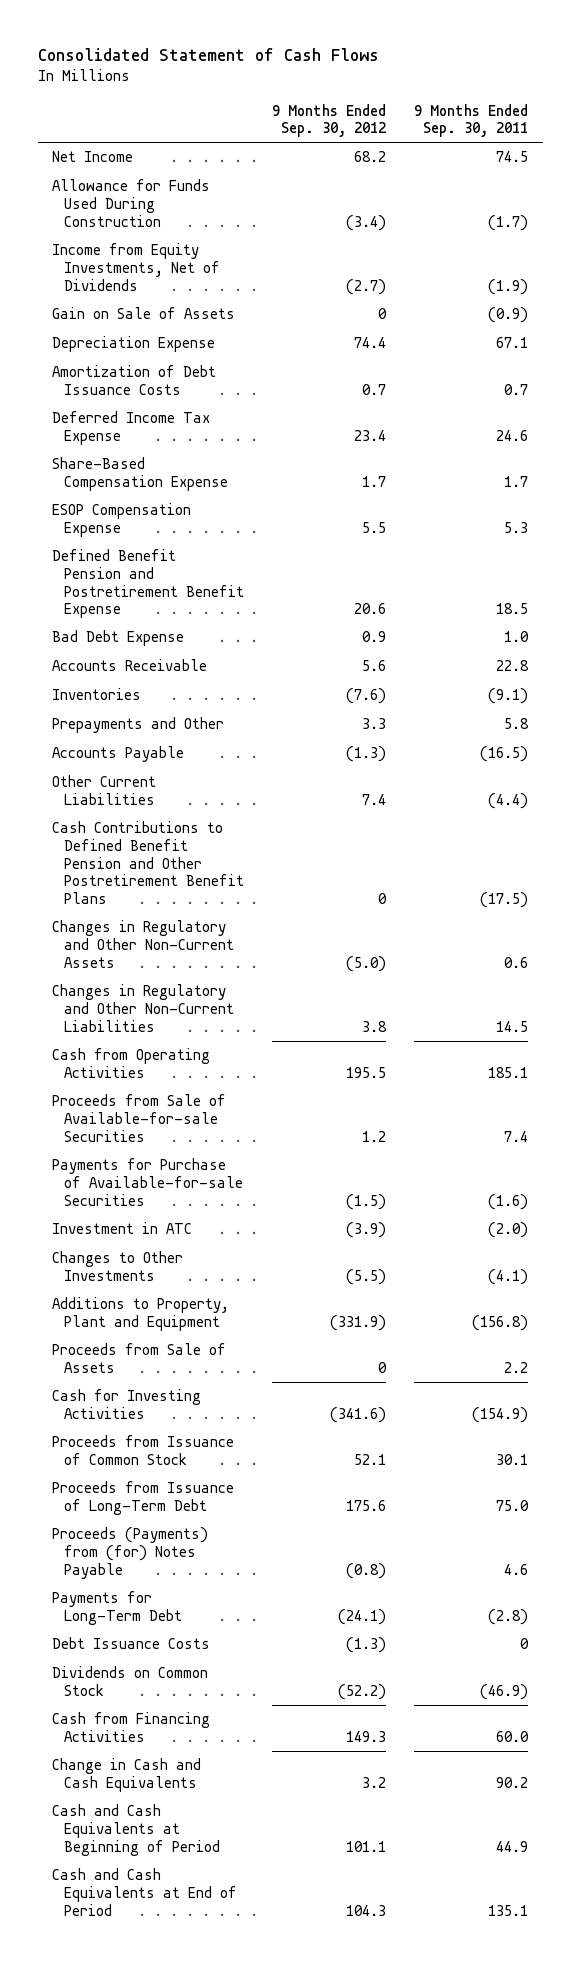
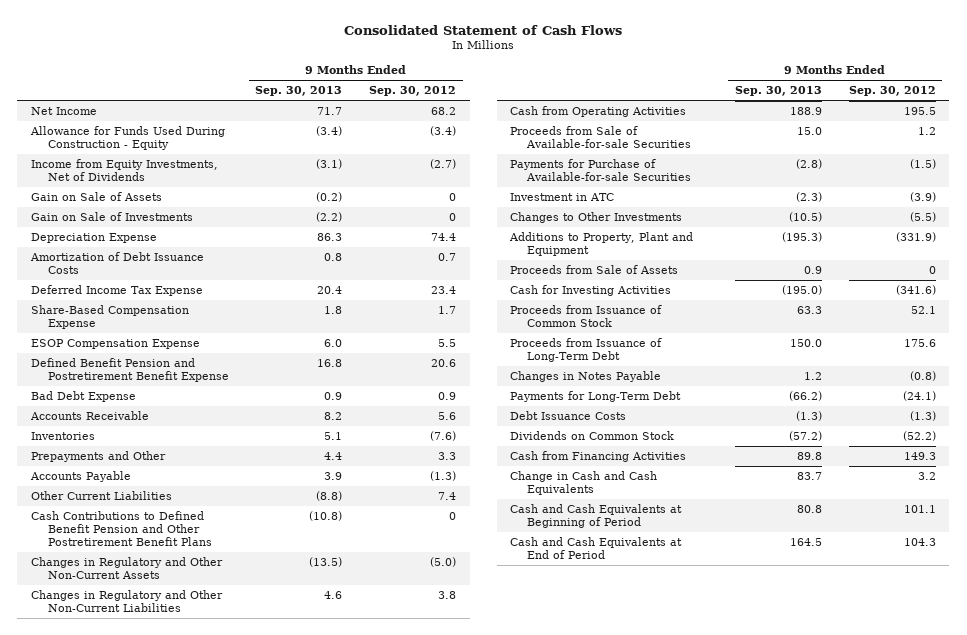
- | 9 Months Ended Sep. 30, 2012 | 9 Months Ended Sep. 30, 2011
+ | 9 Months Ended Sep. 30, 2013 | 9 Months Ended Sep. 30, 2012
- Allowance for Funds Used During Construction | (3.4) | (1.7)
+ Allowance for Funds Used During Construction - Equity | (3.4) | (3.4)
+ Gain on Sale of Investments | (2.2) | 0
- Proceeds (Payments) from (for) Notes Payable | (0.8) | 4.6
+ Changes in Notes Payable | 1.2 | (0.8)

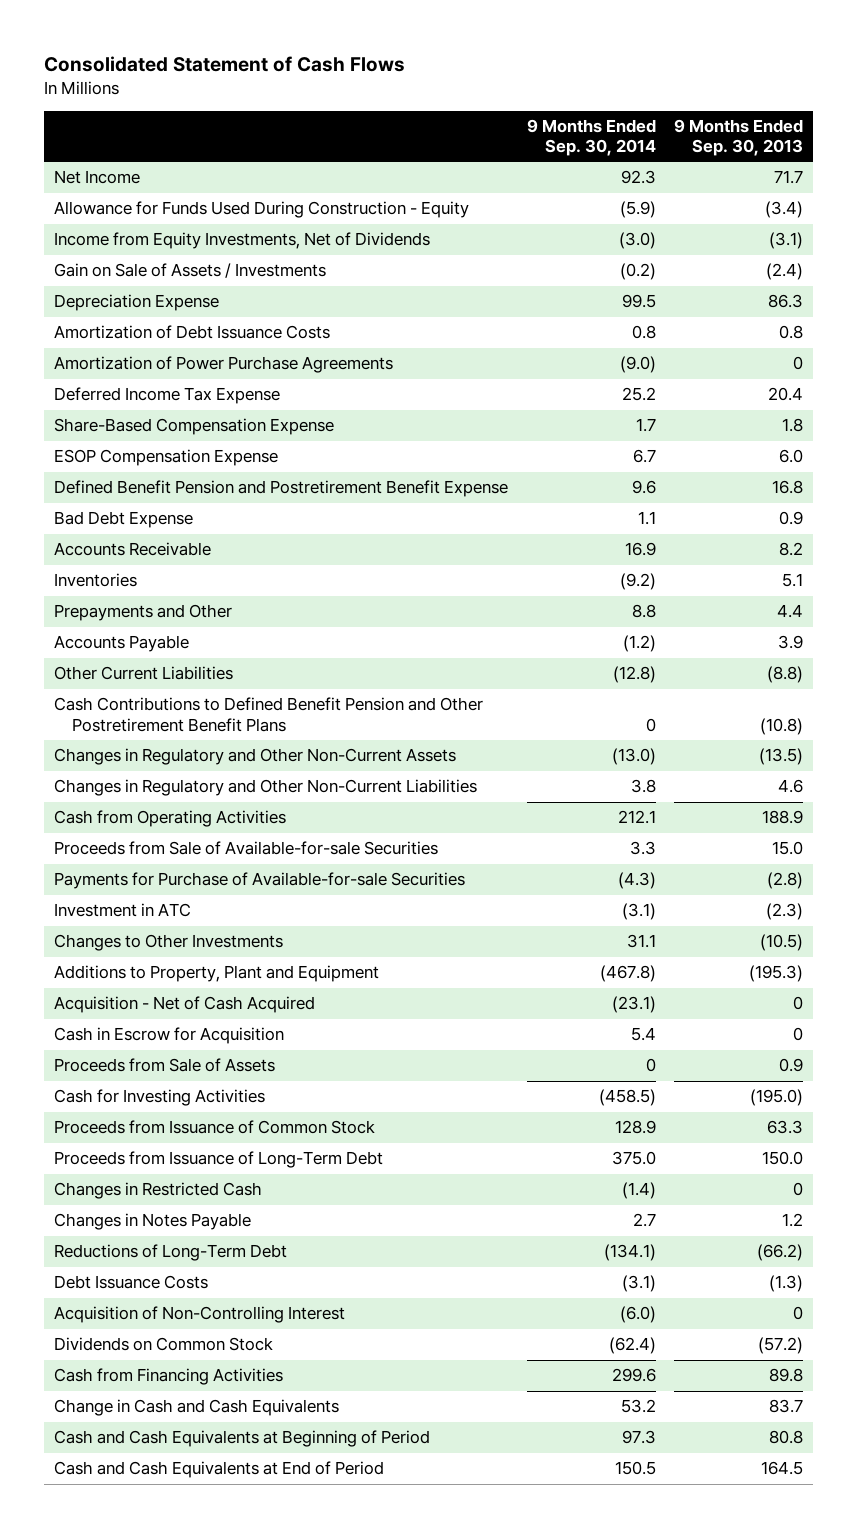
- | 9 Months Ended Sep. 30, 2013 | 9 Months Ended Sep. 30, 2012
+ | 9 Months Ended Sep. 30, 2014 | 9 Months Ended Sep. 30, 2013
- Gain on Sale of Assets | (0.2) | 0
- Gain on Sale of Investments | (2.2) | 0
+ Gain on Sale of Assets / Investments | (0.2) | (2.4)
+ Amortization of Power Purchase Agreements | (9.0) | 0
+ Acquisition - Net of Cash Acquired | (23.1) | 0
+ Cash in Escrow for Acquisition | 5.4 | 0
+ Changes in Restricted Cash | (1.4) | 0
- Payments for Long-Term Debt | (66.2) | (24.1)
+ Reductions of Long-Term Debt | (134.1) | (66.2)
+ Acquisition of Non-Controlling Interest | (6.0) | 0

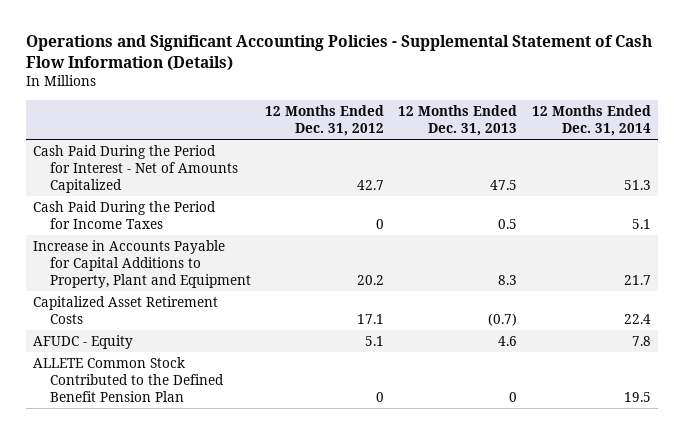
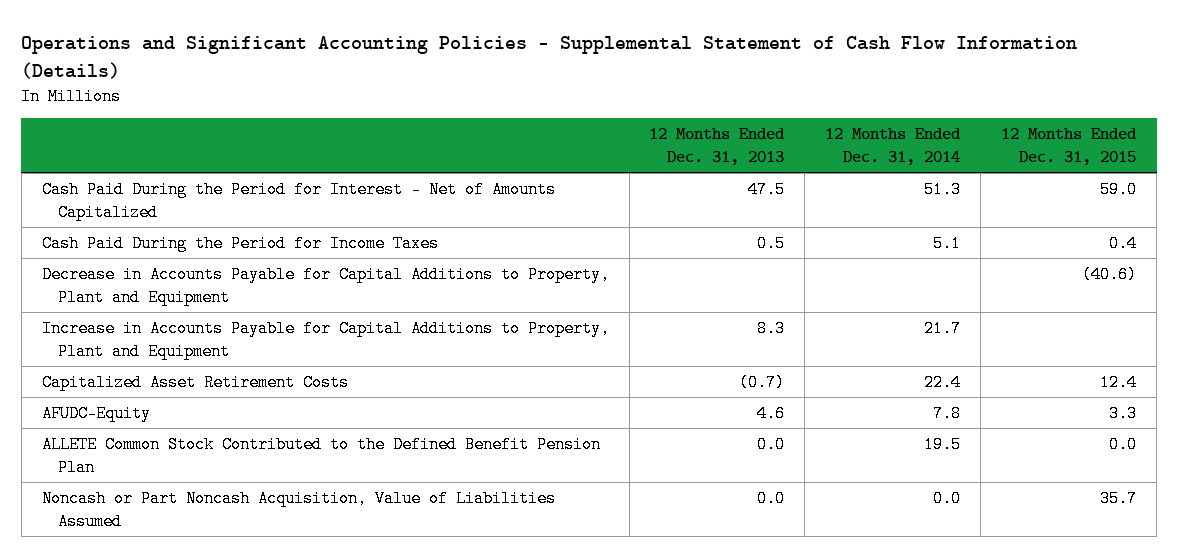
- | 12 Months Ended Dec. 31, 2012 | 12 Months Ended Dec. 31, 2013 | 12 Months Ended Dec. 31, 2014
+ | 12 Months Ended Dec. 31, 2013 | 12 Months Ended Dec. 31, 2014 | 12 Months Ended Dec. 31, 2015
+ Decrease in Accounts Payable for Capital Additions to Property, Plant and Equipment | | | (40.6)
- AFUDC - Equity | 5.1 | 4.6 | 7.8
- ALLETE Common Stock Contributed to the Defined Benefit Pension Plan | 0 | 0 | 19.5
+ AFUDC-Equity | 4.6 | 7.8 | 3.3
+ ALLETE Common Stock Contributed to the Defined Benefit Pension Plan | 0.0 | 19.5 | 0.0
+ Noncash or Part Noncash Acquisition, Value of Liabilities Assumed | 0.0 | 0.0 | 35.7

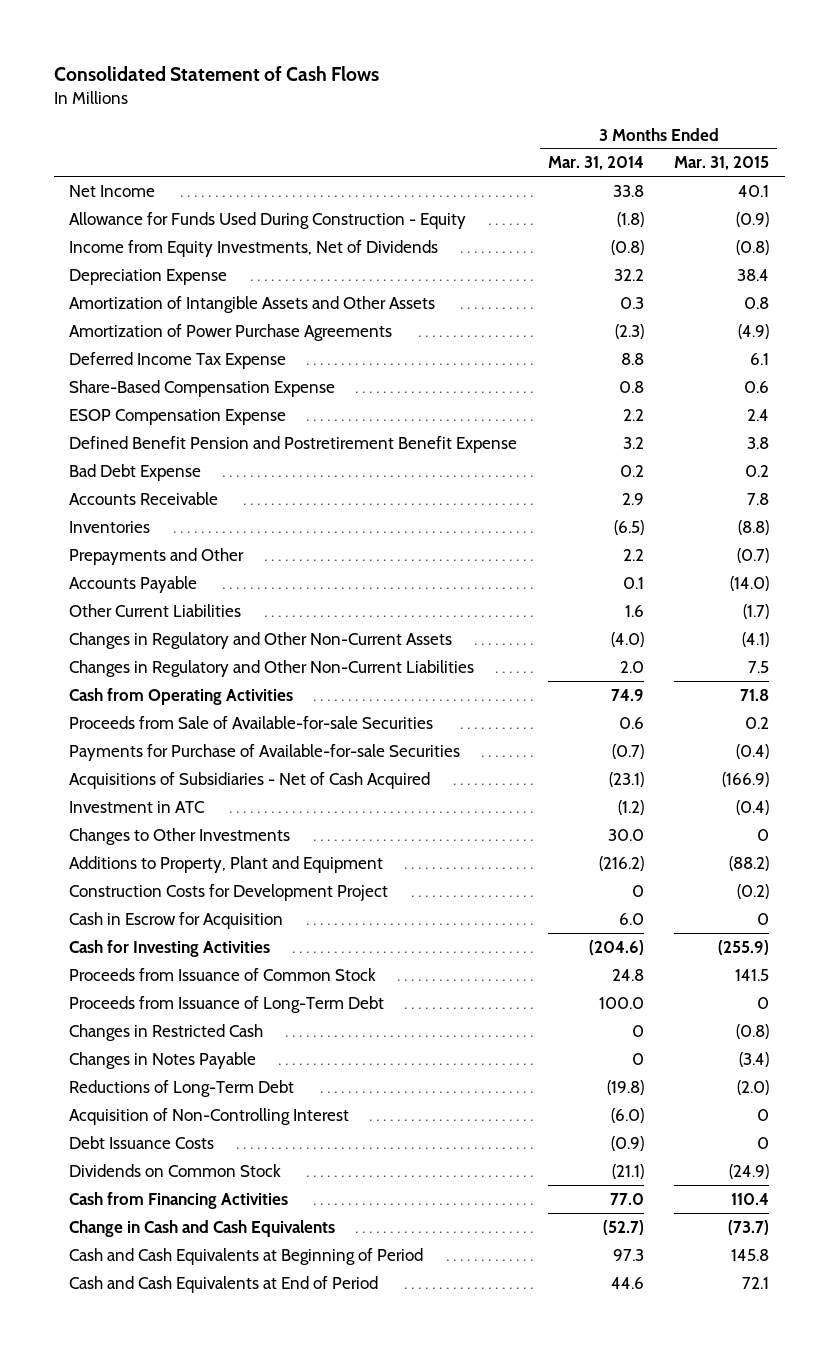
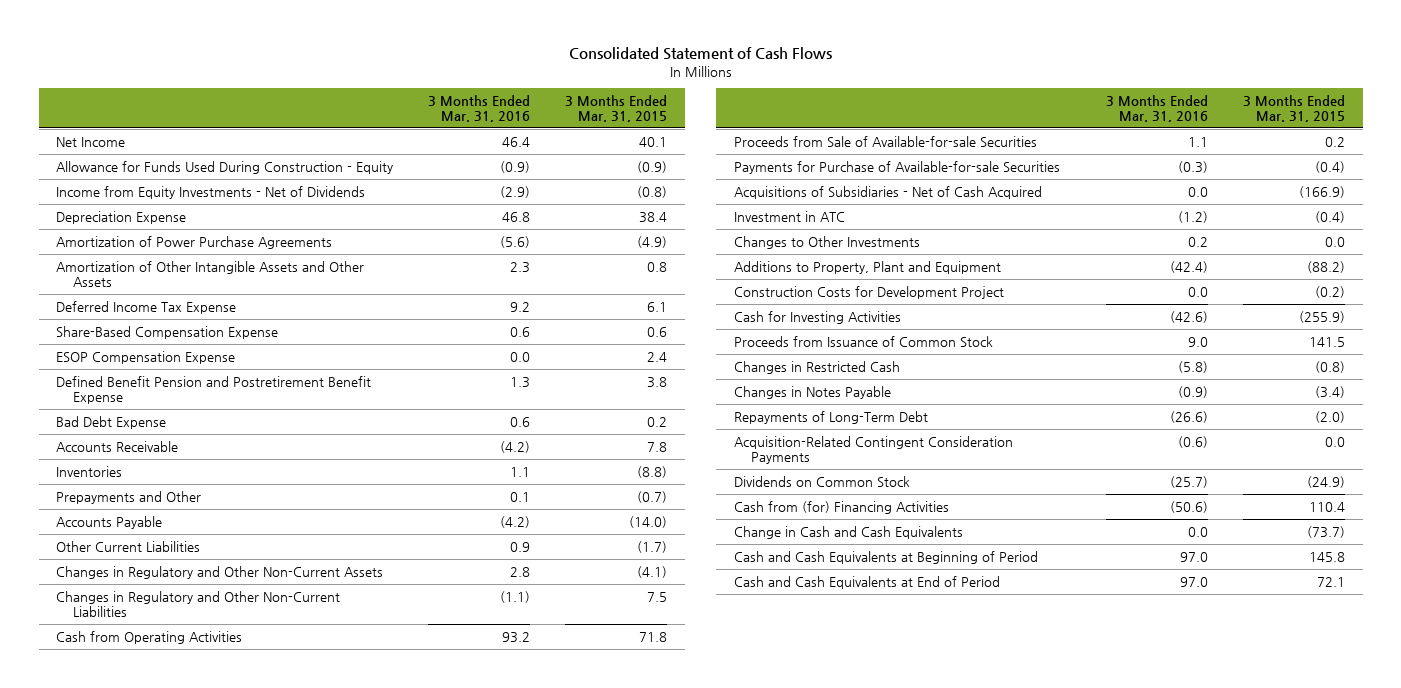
- | 3 Months Ended Mar. 31, 2014 | 3 Months Ended Mar. 31, 2015
+ | 3 Months Ended Mar. 31, 2016 | 3 Months Ended Mar. 31, 2015
- Income from Equity Investments, Net of Dividends | (0.8) | (0.8)
+ Income from Equity Investments - Net of Dividends | (2.9) | (0.8)
- Amortization of Intangible Assets and Other Assets | 0.3 | 0.8
+ Amortization of Other Intangible Assets and Other Assets | 2.3 | 0.8
- Changes to Other Investments | 30.0 | 0
+ Changes to Other Investments | 0.2 | 0.0
- Cash in Escrow for Acquisition | 6.0 | 0
- Proceeds from Issuance of Long-Term Debt | 100.0 | 0
- Reductions of Long-Term Debt | (19.8) | (2.0)
- Acquisition of Non-Controlling Interest | (6.0) | 0
- Debt Issuance Costs | (0.9) | 0
+ Repayments of Long-Term Debt | (26.6) | (2.0)
+ Acquisition-Related Contingent Consideration Payments | (0.6) | 0.0
- Cash from Financing Activities | 77.0 | 110.4
+ Cash from (for) Financing Activities | (50.6) | 110.4

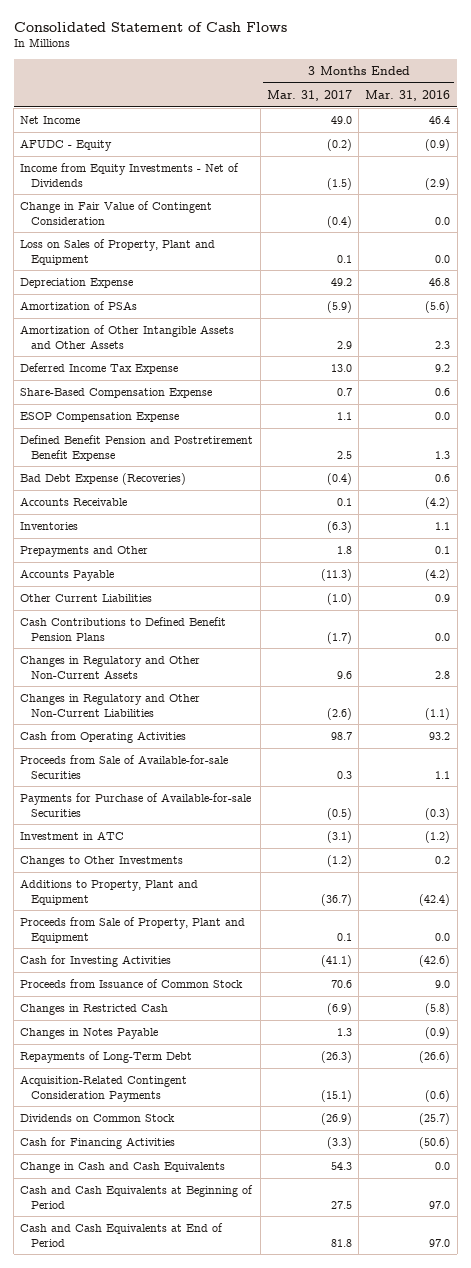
- | 3 Months Ended Mar. 31, 2016 | 3 Months Ended Mar. 31, 2015
+ | 3 Months Ended Mar. 31, 2017 | 3 Months Ended Mar. 31, 2016
- Allowance for Funds Used During Construction - Equity | (0.9) | (0.9)
+ AFUDC - Equity | (0.2) | (0.9)
+ Change in Fair Value of Contingent Consideration | (0.4) | 0.0
+ Loss on Sales of Property, Plant and Equipment | 0.1 | 0.0
- Amortization of Power Purchase Agreements | (5.6) | (4.9)
+ Amortization of PSAs | (5.9) | (5.6)
- Bad Debt Expense | 0.6 | 0.2
+ Bad Debt Expense (Recoveries) | (0.4) | 0.6
+ Cash Contributions to Defined Benefit Pension Plans | (1.7) | 0.0
- Acquisitions of Subsidiaries - Net of Cash Acquired | 0.0 | (166.9)
- Construction Costs for Development Project | 0.0 | (0.2)
+ Proceeds from Sale of Property, Plant and Equipment | 0.1 | 0.0
- Cash from (for) Financing Activities | (50.6) | 110.4
+ Cash for Financing Activities | (3.3) | (50.6)

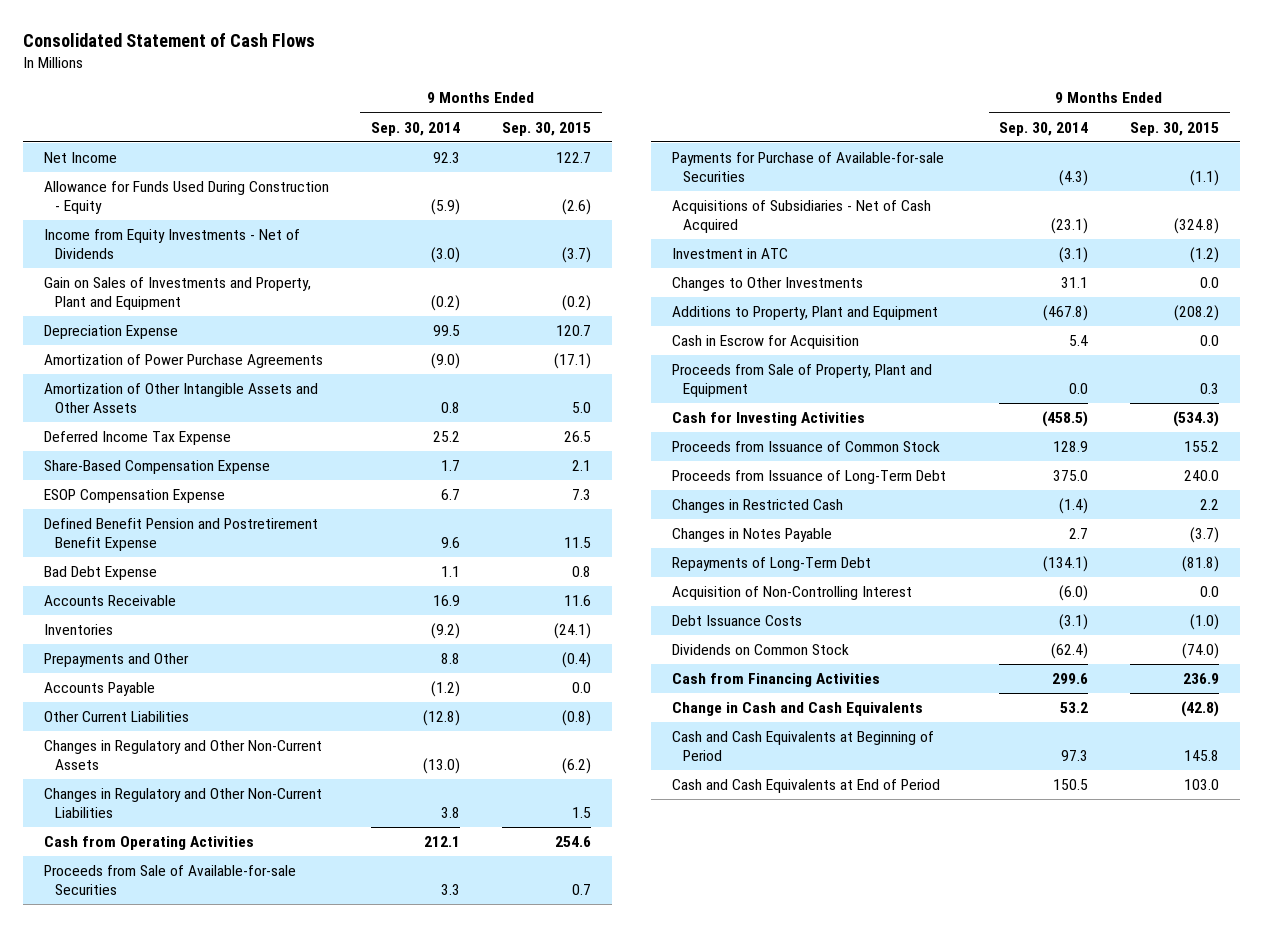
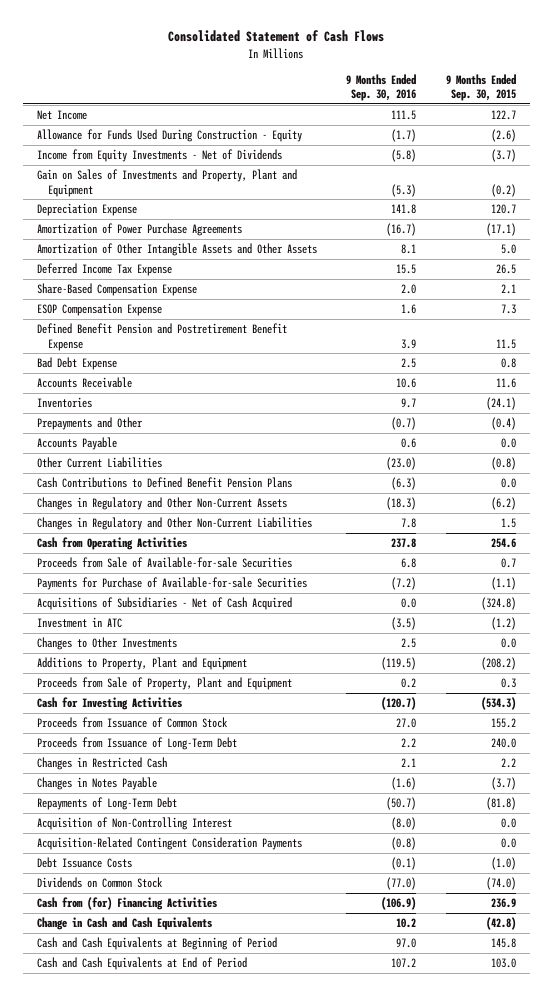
- | 9 Months Ended Sep. 30, 2014 | 9 Months Ended Sep. 30, 2015
+ | 9 Months Ended Sep. 30, 2016 | 9 Months Ended Sep. 30, 2015
+ Cash Contributions to Defined Benefit Pension Plans | (6.3) | 0.0
- Cash in Escrow for Acquisition | 5.4 | 0.0
+ Acquisition-Related Contingent Consideration Payments | (0.8) | 0.0
- Cash from Financing Activities | 299.6 | 236.9
+ Cash from (for) Financing Activities | (106.9) | 236.9

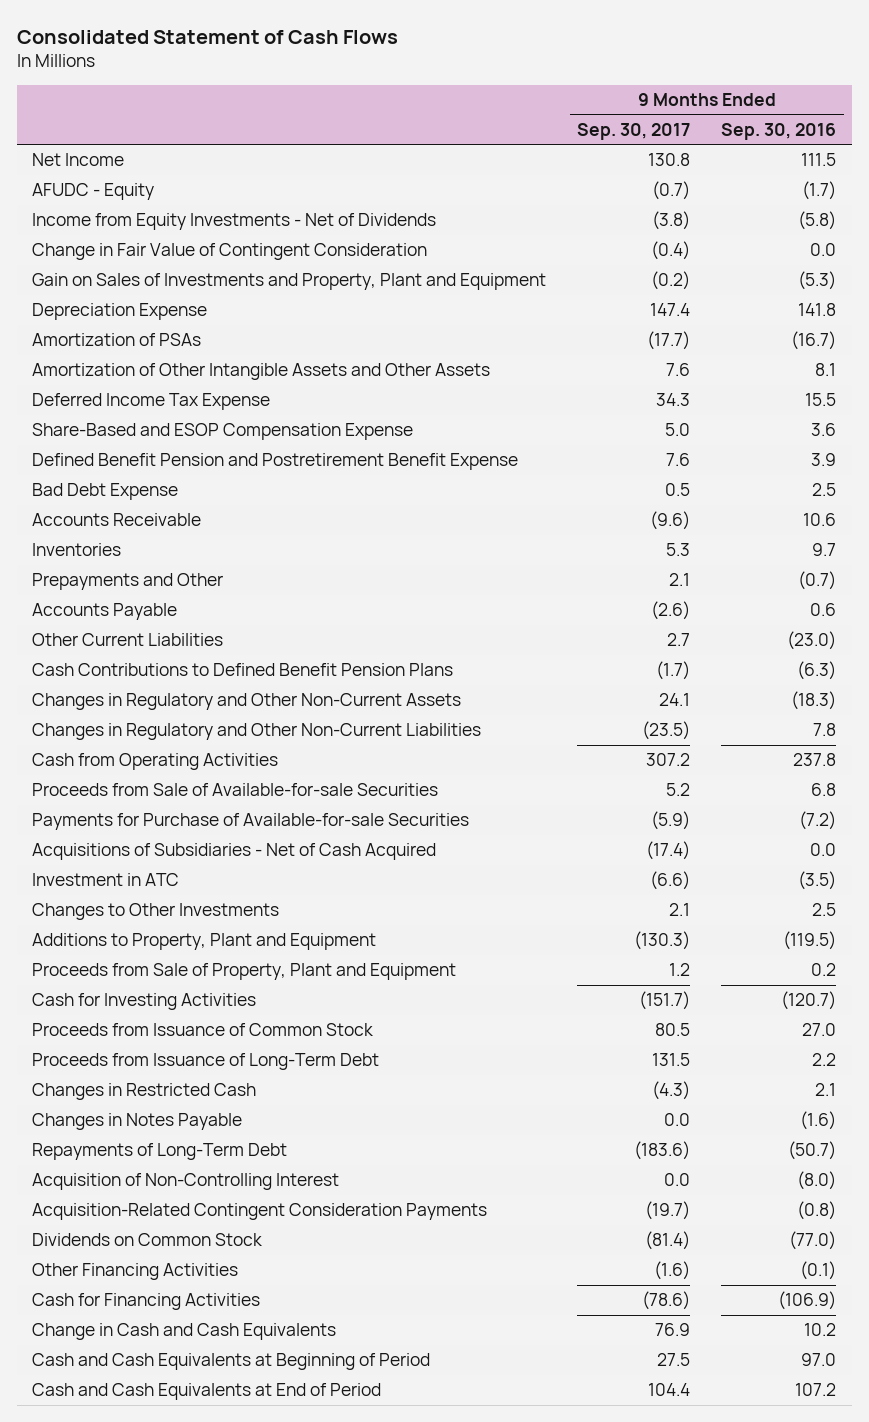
- | 9 Months Ended Sep. 30, 2016 | 9 Months Ended Sep. 30, 2015
+ | 9 Months Ended Sep. 30, 2017 | 9 Months Ended Sep. 30, 2016
- Allowance for Funds Used During Construction - Equity | (1.7) | (2.6)
+ AFUDC - Equity | (0.7) | (1.7)
+ Change in Fair Value of Contingent Consideration | (0.4) | 0.0
- Amortization of Power Purchase Agreements | (16.7) | (17.1)
+ Amortization of PSAs | (17.7) | (16.7)
- Share-Based Compensation Expense | 2.0 | 2.1
- ESOP Compensation Expense | 1.6 | 7.3
+ Share-Based and ESOP Compensation Expense | 5.0 | 3.6
- Debt Issuance Costs | (0.1) | (1.0)
- Cash from (for) Financing Activities | (106.9) | 236.9
+ Other Financing Activities | (1.6) | (0.1)
+ Cash for Financing Activities | (78.6) | (106.9)

